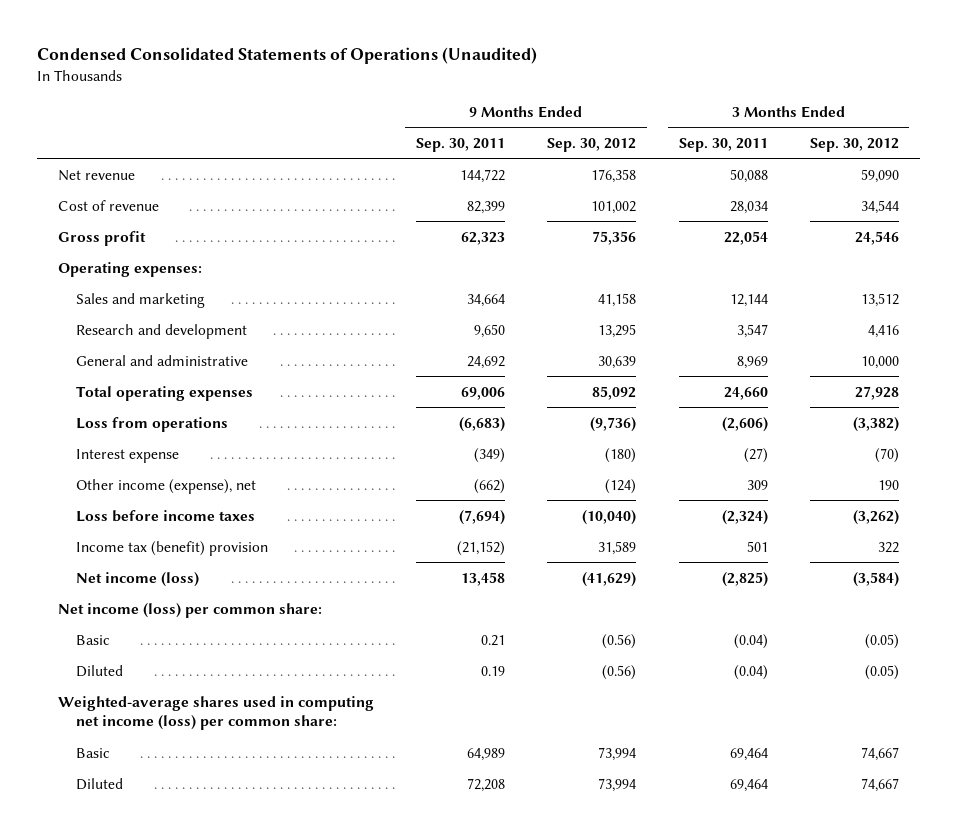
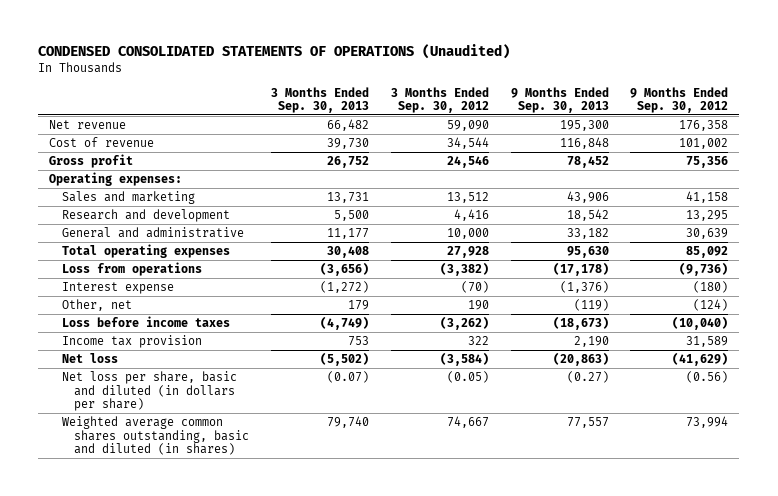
- Condensed Consolidated Statements of Operations (Unaudited)
+ CONDENSED CONSOLIDATED STATEMENTS OF OPERATIONS (Unaudited)
- | 9 Months Ended Sep. 30, 2011 | 9 Months Ended Sep. 30, 2012 | 3 Months Ended Sep. 30, 2011 | 3 Months Ended Sep. 30, 2012
+ | 3 Months Ended Sep. 30, 2013 | 3 Months Ended Sep. 30, 2012 | 9 Months Ended Sep. 30, 2013 | 9 Months Ended Sep. 30, 2012
- Other income (expense), net | (662) | (124) | 309 | 190
+ Other, net | 179 | 190 | (119) | (124)
- Income tax (benefit) provision | (21,152) | 31,589 | 501 | 322
- Net income (loss) | 13,458 | (41,629) | (2,825) | (3,584)
- Net income (loss) per common share:
- Basic | 0.21 | (0.56) | (0.04) | (0.05)
- Diluted | 0.19 | (0.56) | (0.04) | (0.05)
- Weighted-average shares used in computing net income (loss) per common share:
- Basic | 64,989 | 73,994 | 69,464 | 74,667
- Diluted | 72,208 | 73,994 | 69,464 | 74,667
+ Income tax provision | 753 | 322 | 2,190 | 31,589
+ Net loss | (5,502) | (3,584) | (20,863) | (41,629)
+ Net loss per share, basic and diluted (in dollars per share) | (0.07) | (0.05) | (0.27) | (0.56)
+ Weighted average common shares outstanding, basic and diluted (in shares) | 79,740 | 74,667 | 77,557 | 73,994

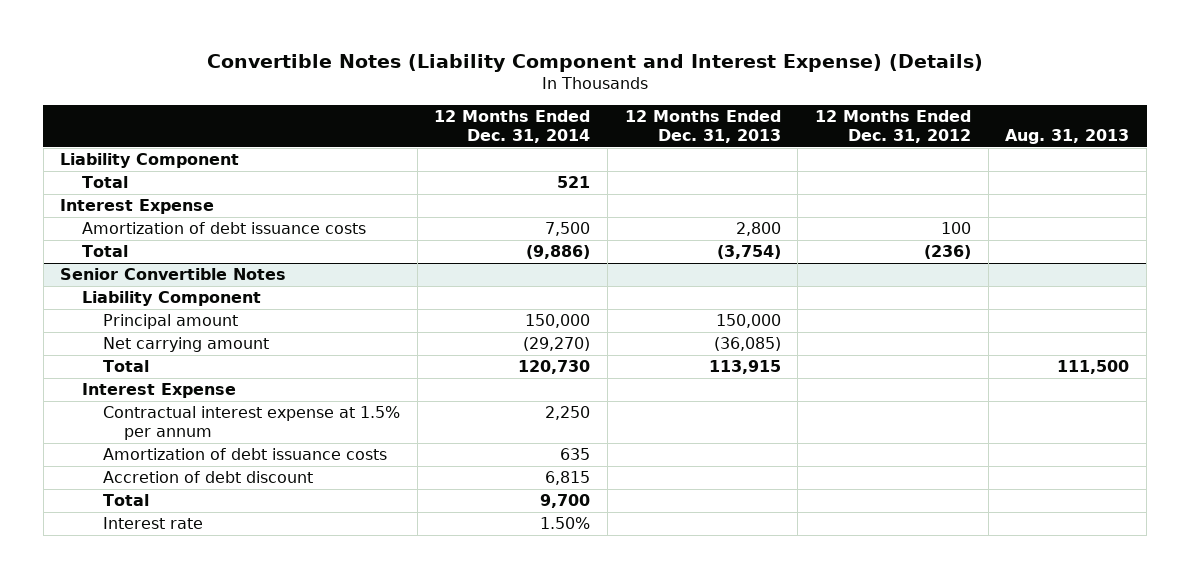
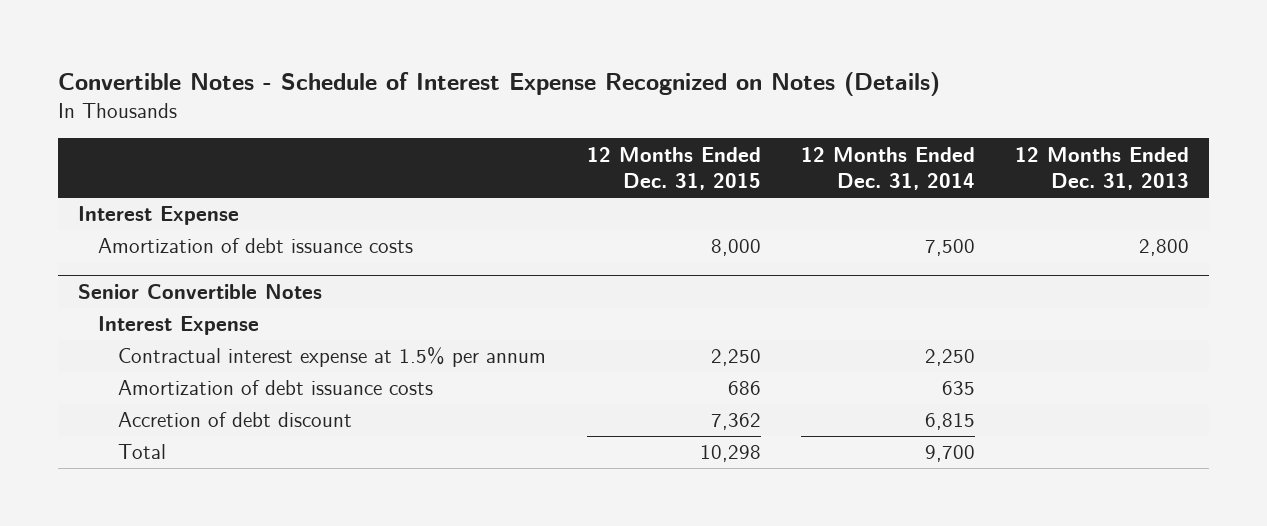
- Convertible Notes (Liability Component and Interest Expense) (Details)
+ Convertible Notes - Schedule of Interest Expense Recognized on Notes (Details)
- | 12 Months Ended Dec. 31, 2014 | 12 Months Ended Dec. 31, 2013 | 12 Months Ended Dec. 31, 2012 | Aug. 31, 2013
+ | 12 Months Ended Dec. 31, 2015 | 12 Months Ended Dec. 31, 2014 | 12 Months Ended Dec. 31, 2013
- Liability Component
- Total | 521 | | |
- Total | (9,886) | (3,754) | (236) |
@ Senior Convertible Notes
- Liability Component
- Principal amount | 150,000 | 150,000 | |
- Net carrying amount | (29,270) | (36,085) | |
- Total | 120,730 | 113,915 | | 111,500
- Interest rate | 1.50% | | |

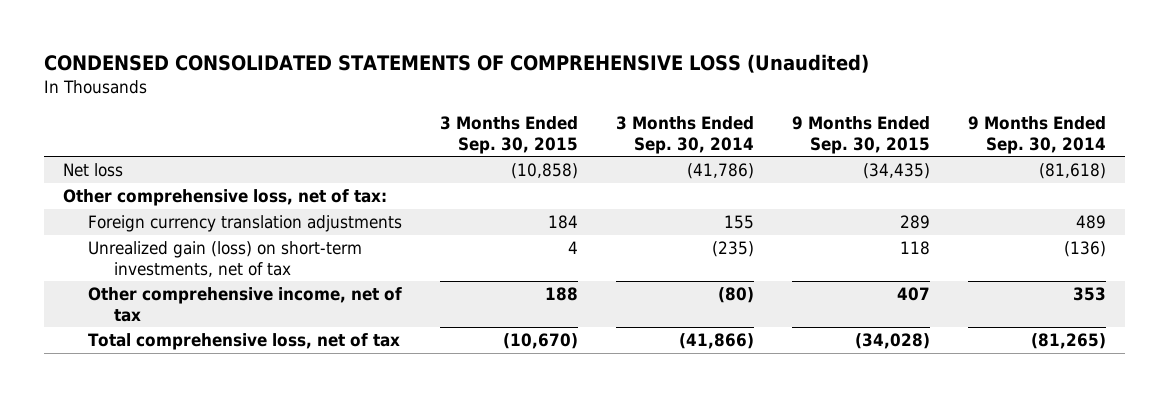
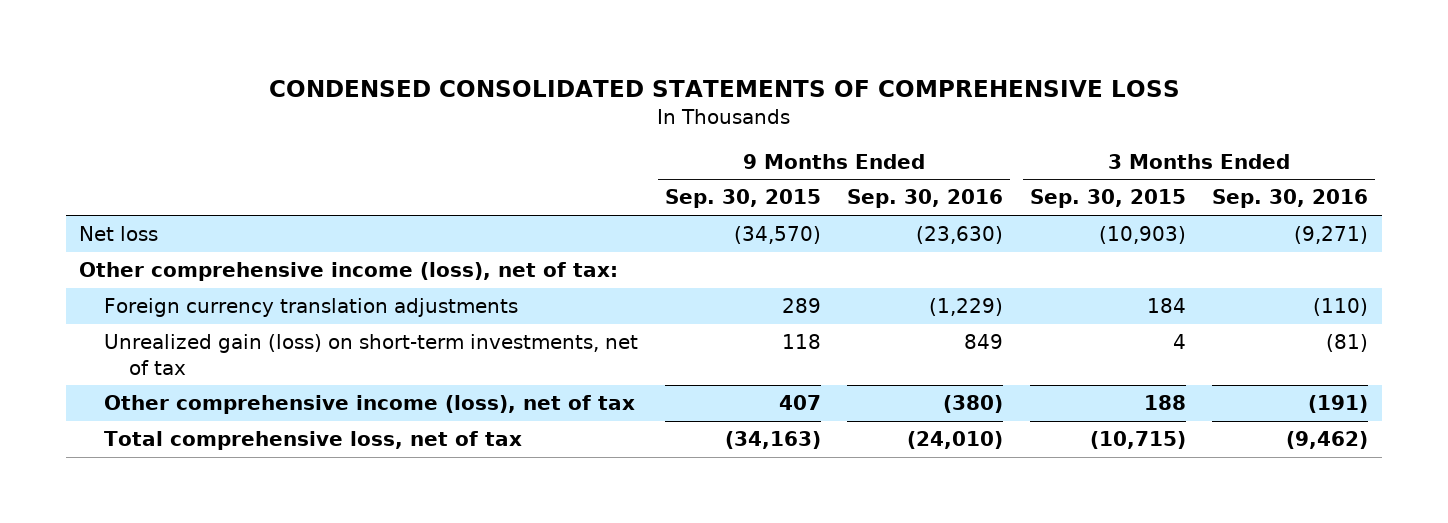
- CONDENSED CONSOLIDATED STATEMENTS OF COMPREHENSIVE LOSS (Unaudited)
+ CONDENSED CONSOLIDATED STATEMENTS OF COMPREHENSIVE LOSS
- | 3 Months Ended Sep. 30, 2015 | 3 Months Ended Sep. 30, 2014 | 9 Months Ended Sep. 30, 2015 | 9 Months Ended Sep. 30, 2014
+ | 9 Months Ended Sep. 30, 2015 | 9 Months Ended Sep. 30, 2016 | 3 Months Ended Sep. 30, 2015 | 3 Months Ended Sep. 30, 2016
- Net loss | (10,858) | (41,786) | (34,435) | (81,618)
- Other comprehensive loss, net of tax:
+ Net loss | (34,570) | (23,630) | (10,903) | (9,271)
+ Other comprehensive income (loss), net of tax:
- Other comprehensive income, net of tax | 188 | (80) | 407 | 353
- Total comprehensive loss, net of tax | (10,670) | (41,866) | (34,028) | (81,265)
+ Other comprehensive income (loss), net of tax | 407 | (380) | 188 | (191)
+ Total comprehensive loss, net of tax | (34,163) | (24,010) | (10,715) | (9,462)

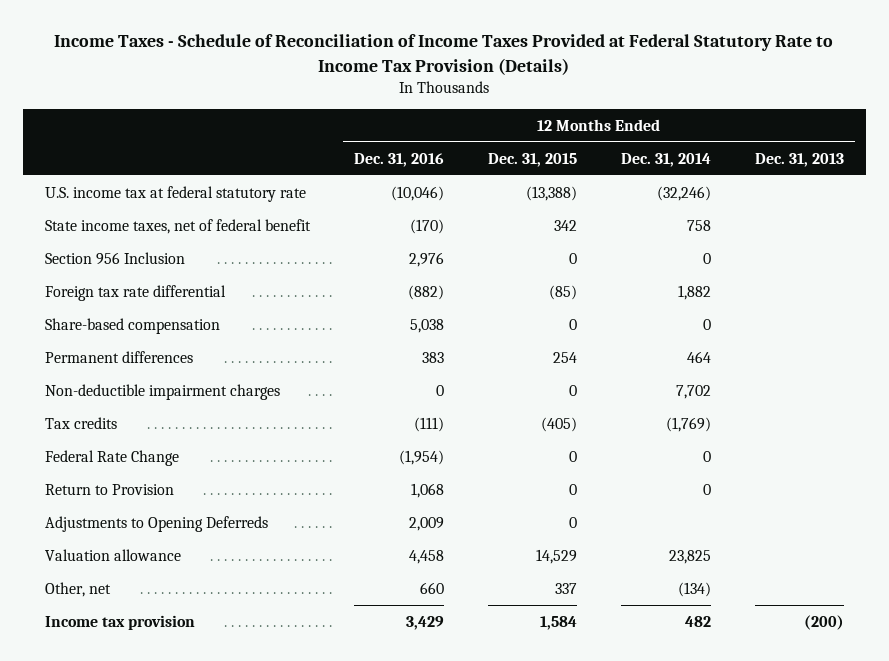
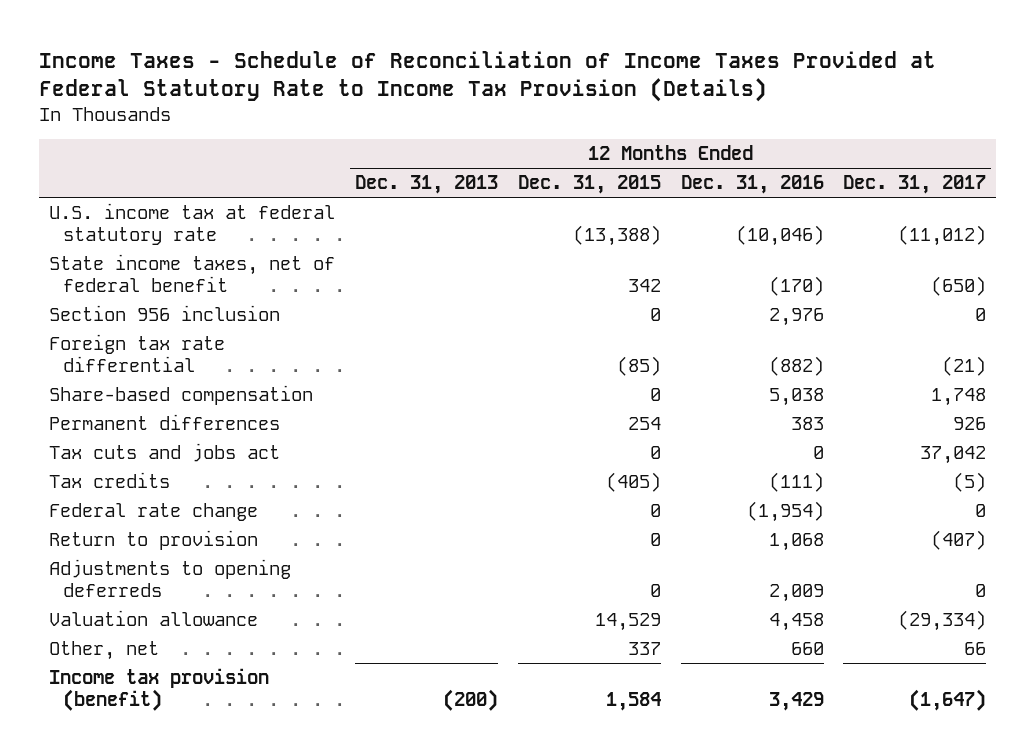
- | 12 Months Ended Dec. 31, 2016 | 12 Months Ended Dec. 31, 2015 | 12 Months Ended Dec. 31, 2014 | 12 Months Ended Dec. 31, 2013
+ | 12 Months Ended Dec. 31, 2013 | 12 Months Ended Dec. 31, 2015 | 12 Months Ended Dec. 31, 2016 | 12 Months Ended Dec. 31, 2017
- Section 956 Inclusion | 2,976 | 0 | 0 |
+ Section 956 inclusion | | 0 | 2,976 | 0
- Non-deductible impairment charges | 0 | 0 | 7,702 |
+ Tax cuts and jobs act | | 0 | 0 | 37,042
- Federal Rate Change | (1,954) | 0 | 0 |
- Return to Provision | 1,068 | 0 | 0 |
- Adjustments to Opening Deferreds | 2,009 | 0 | |
+ Federal rate change | | 0 | (1,954) | 0
+ Return to provision | | 0 | 1,068 | (407)
+ Adjustments to opening deferreds | | 0 | 2,009 | 0
- Income tax provision | 3,429 | 1,584 | 482 | (200)
+ Income tax provision (benefit) | (200) | 1,584 | 3,429 | (1,647)

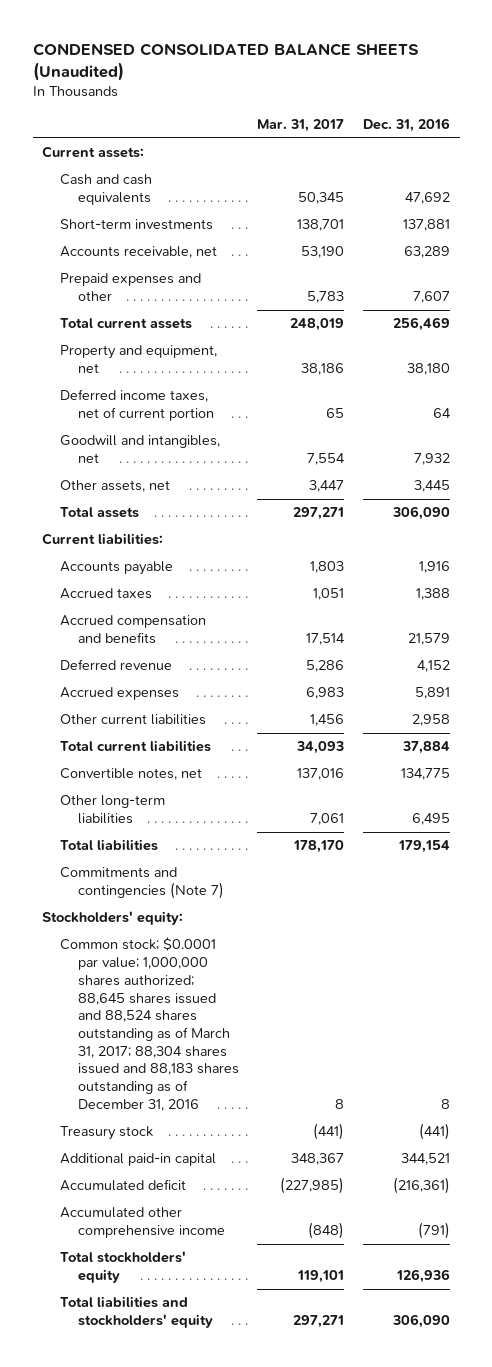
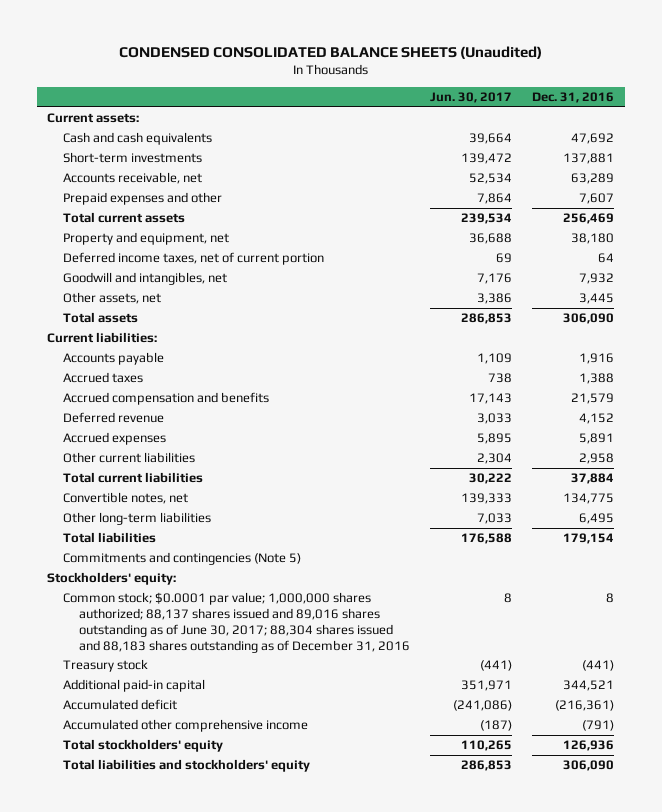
- | Mar. 31, 2017 | Dec. 31, 2016
+ | Jun. 30, 2017 | Dec. 31, 2016
- Commitments and contingencies (Note 7)
+ Commitments and contingencies (Note 5)
- Common stock; $0.0001 par value; 1,000,000 shares authorized; 88,645 shares issued and 88,524 shares outstanding as of March 31, 2017; 88,304 shares issued and 88,183 shares outstanding as of December 31, 2016 | 8 | 8
+ Common stock; $0.0001 par value; 1,000,000 shares authorized; 88,137 shares issued and 89,016 shares outstanding as of June 30, 2017; 88,304 shares issued and 88,183 shares outstanding as of December 31, 2016 | 8 | 8

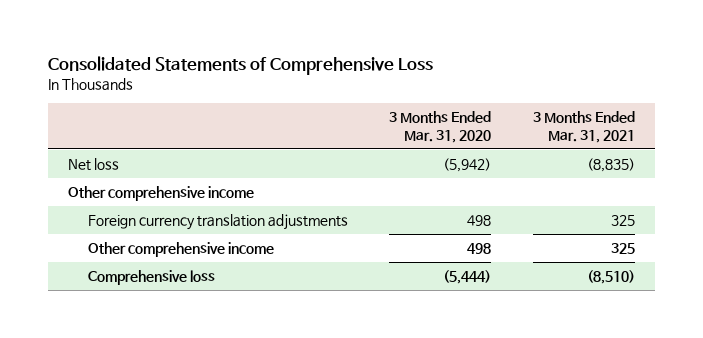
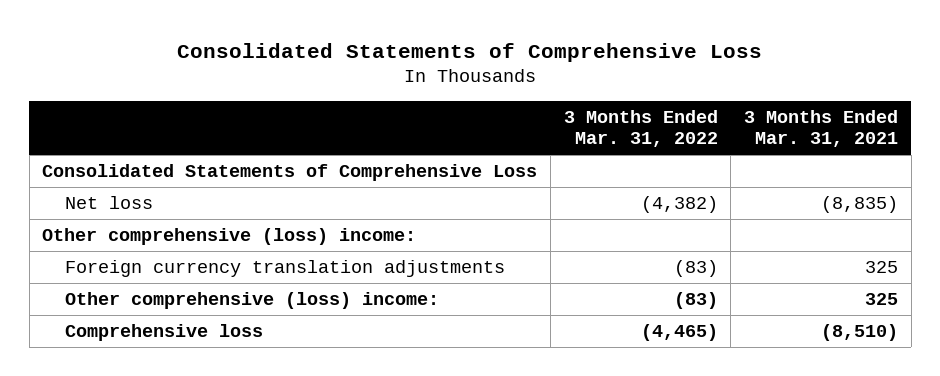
- | 3 Months Ended Mar. 31, 2020 | 3 Months Ended Mar. 31, 2021
+ | 3 Months Ended Mar. 31, 2022 | 3 Months Ended Mar. 31, 2021
+ Consolidated Statements of Comprehensive Loss
- Other comprehensive income
+ Other comprehensive (loss) income:
- Other comprehensive income | 498 | 325
+ Other comprehensive (loss) income: | (83) | 325

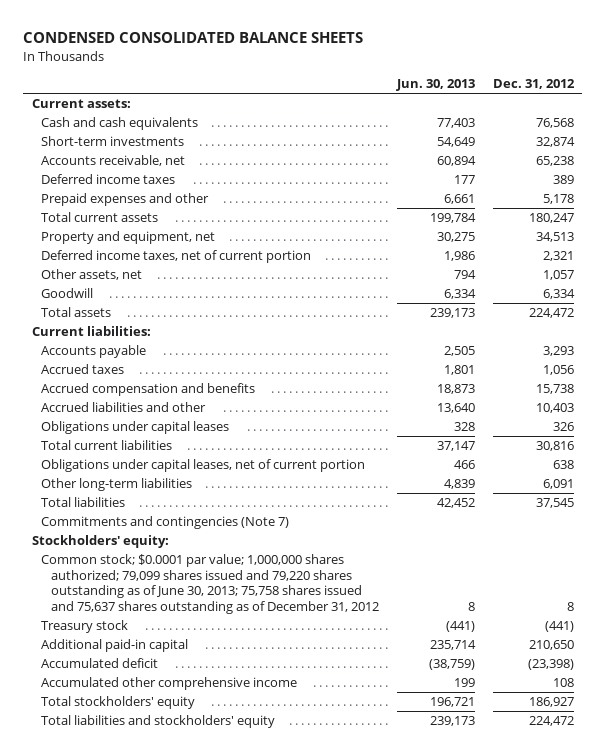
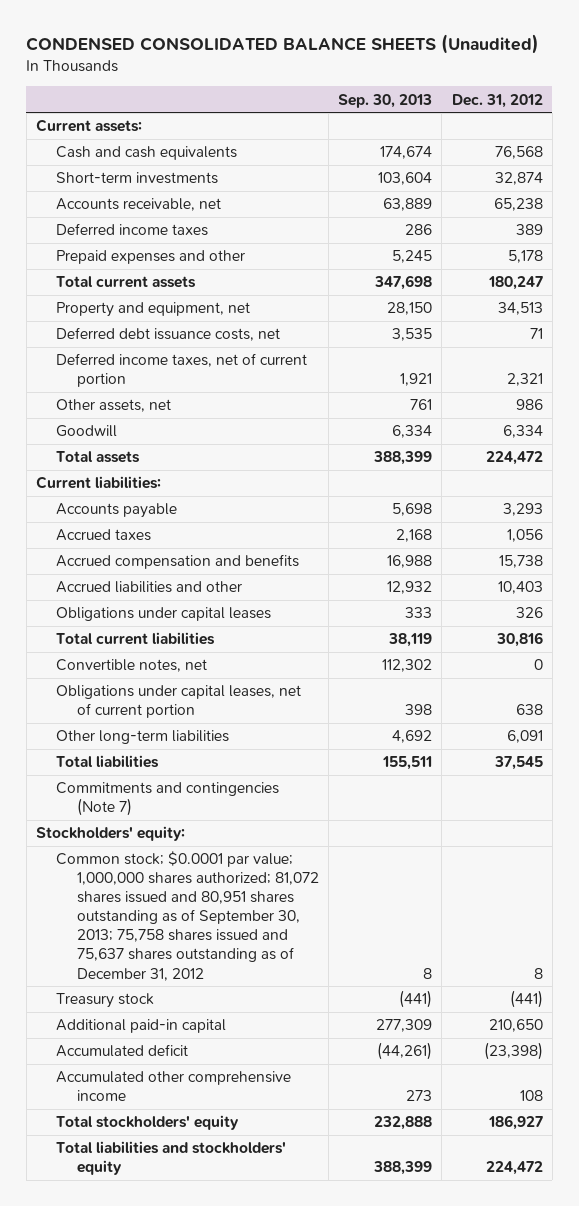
- CONDENSED CONSOLIDATED BALANCE SHEETS
+ CONDENSED CONSOLIDATED BALANCE SHEETS (Unaudited)
- | Jun. 30, 2013 | Dec. 31, 2012
+ | Sep. 30, 2013 | Dec. 31, 2012
+ Deferred debt issuance costs, net | 3,535 | 71
- Other assets, net | 794 | 1,057
+ Other assets, net | 761 | 986
+ Convertible notes, net | 112,302 | 0
- Common stock; $0.0001 par value; 1,000,000 shares authorized; 79,099 shares issued and 79,220 shares outstanding as of June 30, 2013; 75,758 shares issued and 75,637 shares outstanding as of December 31, 2012 | 8 | 8
+ Common stock; $0.0001 par value; 1,000,000 shares authorized; 81,072 shares issued and 80,951 shares outstanding as of September 30, 2013; 75,758 shares issued and 75,637 shares outstanding as of December 31, 2012 | 8 | 8

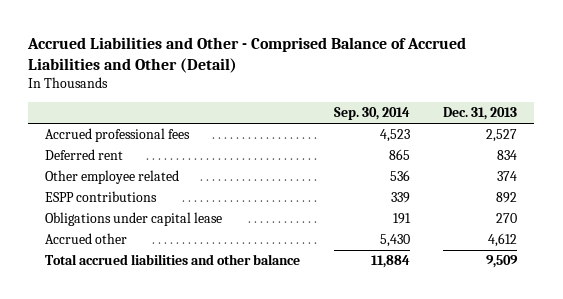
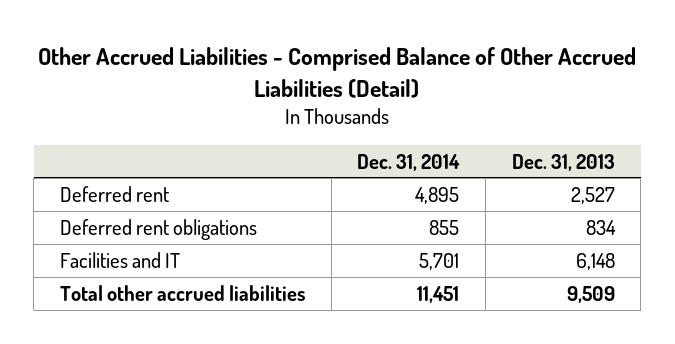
- Accrued Liabilities and Other - Comprised Balance of Accrued Liabilities and Other (Detail)
+ Other Accrued Liabilities - Comprised Balance of Other Accrued Liabilities (Detail)
- | Sep. 30, 2014 | Dec. 31, 2013
+ | Dec. 31, 2014 | Dec. 31, 2013
- Accrued professional fees | 4,523 | 2,527
- Deferred rent | 865 | 834
- Other employee related | 536 | 374
- ESPP contributions | 339 | 892
- Obligations under capital lease | 191 | 270
- Accrued other | 5,430 | 4,612
- Total accrued liabilities and other balance | 11,884 | 9,509
+ Deferred rent | 4,895 | 2,527
+ Deferred rent obligations | 855 | 834
+ Facilities and IT | 5,701 | 6,148
+ Total other accrued liabilities | 11,451 | 9,509

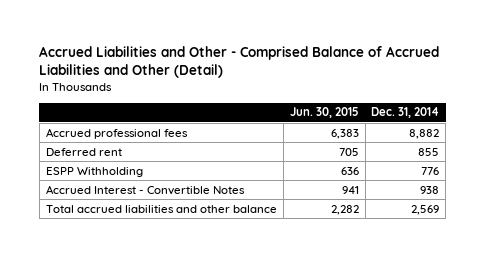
- Other Accrued Liabilities - Comprised Balance of Other Accrued Liabilities (Detail)
+ Accrued Liabilities and Other - Comprised Balance of Accrued Liabilities and Other (Detail)
- | Dec. 31, 2014 | Dec. 31, 2013
+ | Jun. 30, 2015 | Dec. 31, 2014
- Deferred rent | 4,895 | 2,527
- Deferred rent obligations | 855 | 834
- Facilities and IT | 5,701 | 6,148
- Total other accrued liabilities | 11,451 | 9,509
+ Accrued professional fees | 6,383 | 8,882
+ Deferred rent | 705 | 855
+ ESPP Withholding | 636 | 776
+ Accrued Interest - Convertible Notes | 941 | 938
+ Total accrued liabilities and other balance | 2,282 | 2,569

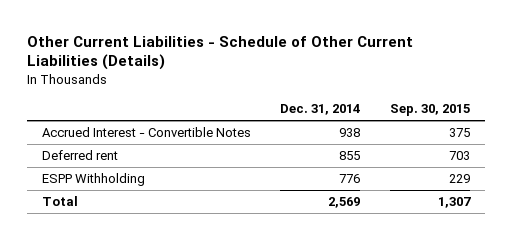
- Accrued Liabilities and Other - Comprised Balance of Accrued Liabilities and Other (Detail)
+ Other Current Liabilities - Schedule of Other Current Liabilities (Details)
- | Jun. 30, 2015 | Dec. 31, 2014
+ | Dec. 31, 2014 | Sep. 30, 2015
- Accrued professional fees | 6,383 | 8,882
moved up: Accrued Interest - Convertible Notes | 938 | 375
- Total accrued liabilities and other balance | 2,282 | 2,569
+ Total | 2,569 | 1,307

